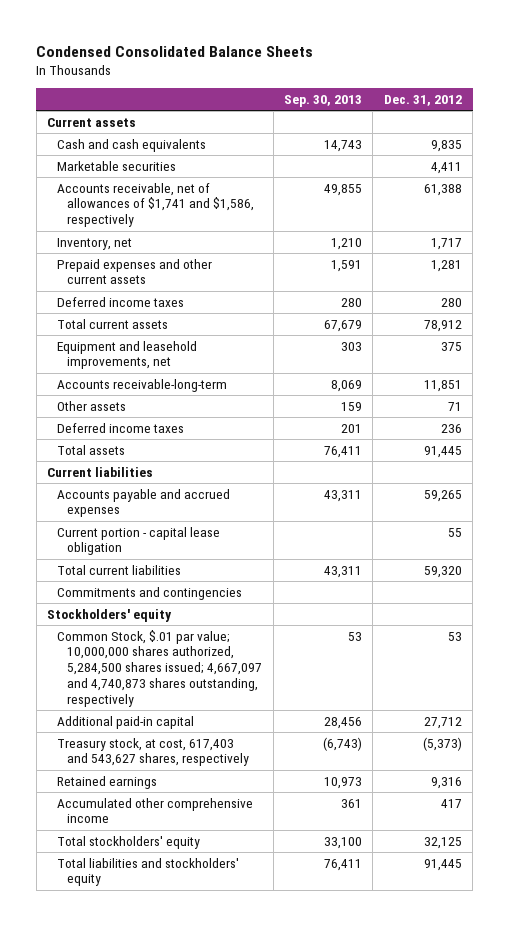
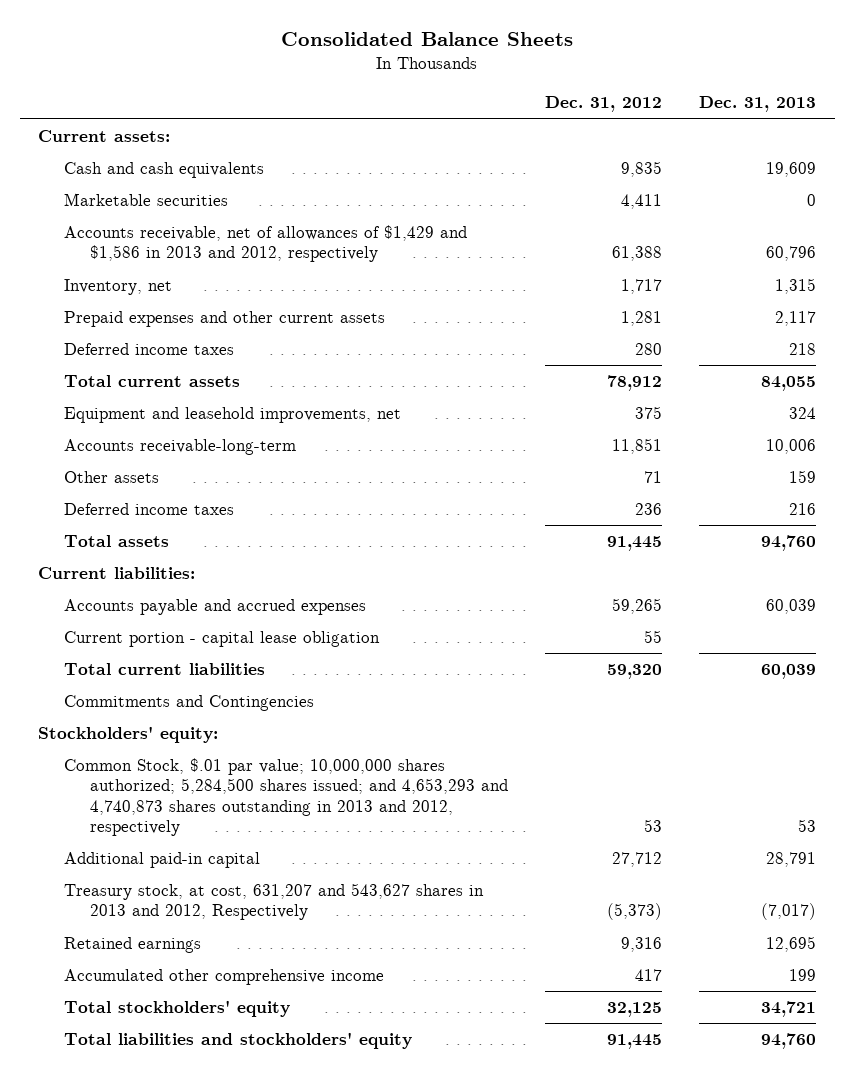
- Condensed Consolidated Balance Sheets
+ Consolidated Balance Sheets
- | Sep. 30, 2013 | Dec. 31, 2012
+ | Dec. 31, 2012 | Dec. 31, 2013
- Current assets
+ Current assets:
- Accounts receivable, net of allowances of $1,741 and $1,586, respectively | 49,855 | 61,388
+ Accounts receivable, net of allowances of $1,429 and $1,586 in 2013 and 2012, respectively | 61,388 | 60,796
- Current liabilities
+ Current liabilities:
- Commitments and contingencies
- Stockholders' equity
- Common Stock, $.01 par value; 10,000,000 shares authorized, 5,284,500 shares issued; 4,667,097 and 4,740,873 shares outstanding, respectively | 53 | 53
+ Commitments and Contingencies
+ Stockholders' equity:
+ Common Stock, $.01 par value; 10,000,000 shares authorized; 5,284,500 shares issued; and 4,653,293 and 4,740,873 shares outstanding in 2013 and 2012, respectively | 53 | 53
- Treasury stock, at cost, 617,403 and 543,627 shares, respectively | (6,743) | (5,373)
+ Treasury stock, at cost, 631,207 and 543,627 shares in 2013 and 2012, Respectively | (5,373) | (7,017)

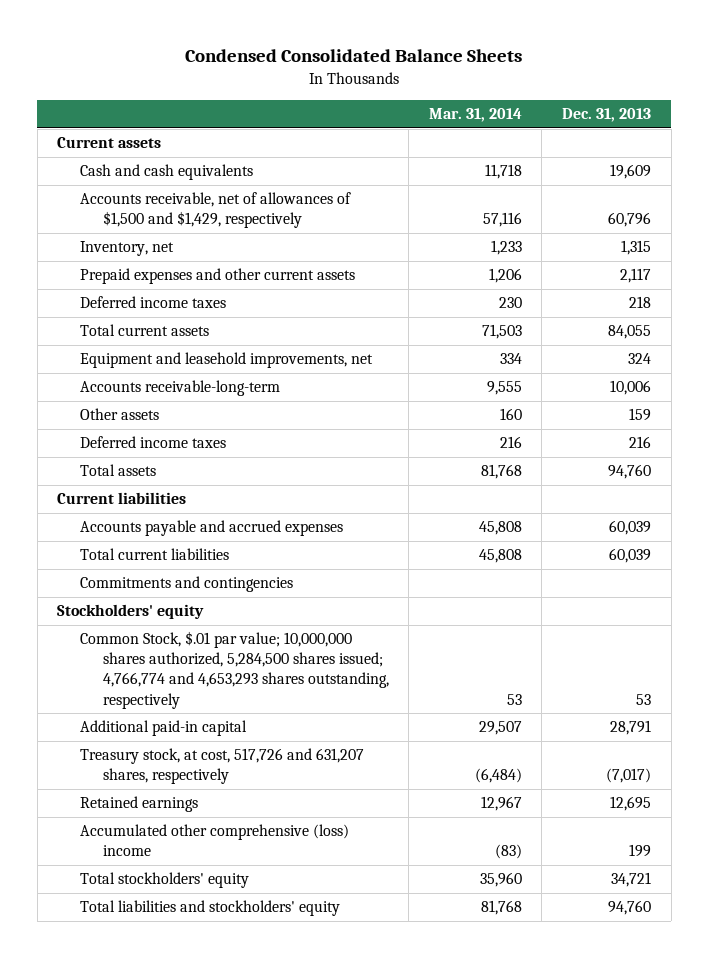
- Consolidated Balance Sheets
+ Condensed Consolidated Balance Sheets
- | Dec. 31, 2012 | Dec. 31, 2013
+ | Mar. 31, 2014 | Dec. 31, 2013
- Current assets:
+ Current assets
- Marketable securities | 4,411 | 0
- Accounts receivable, net of allowances of $1,429 and $1,586 in 2013 and 2012, respectively | 61,388 | 60,796
+ Accounts receivable, net of allowances of $1,500 and $1,429, respectively | 57,116 | 60,796
- Current liabilities:
+ Current liabilities
- Current portion - capital lease obligation | 55 |
- Commitments and Contingencies
- Stockholders' equity:
- Common Stock, $.01 par value; 10,000,000 shares authorized; 5,284,500 shares issued; and 4,653,293 and 4,740,873 shares outstanding in 2013 and 2012, respectively | 53 | 53
+ Commitments and contingencies
+ Stockholders' equity
+ Common Stock, $.01 par value; 10,000,000 shares authorized, 5,284,500 shares issued; 4,766,774 and 4,653,293 shares outstanding, respectively | 53 | 53
- Treasury stock, at cost, 631,207 and 543,627 shares in 2013 and 2012, Respectively | (5,373) | (7,017)
+ Treasury stock, at cost, 517,726 and 631,207 shares, respectively | (6,484) | (7,017)
- Accumulated other comprehensive income | 417 | 199
+ Accumulated other comprehensive (loss) income | (83) | 199

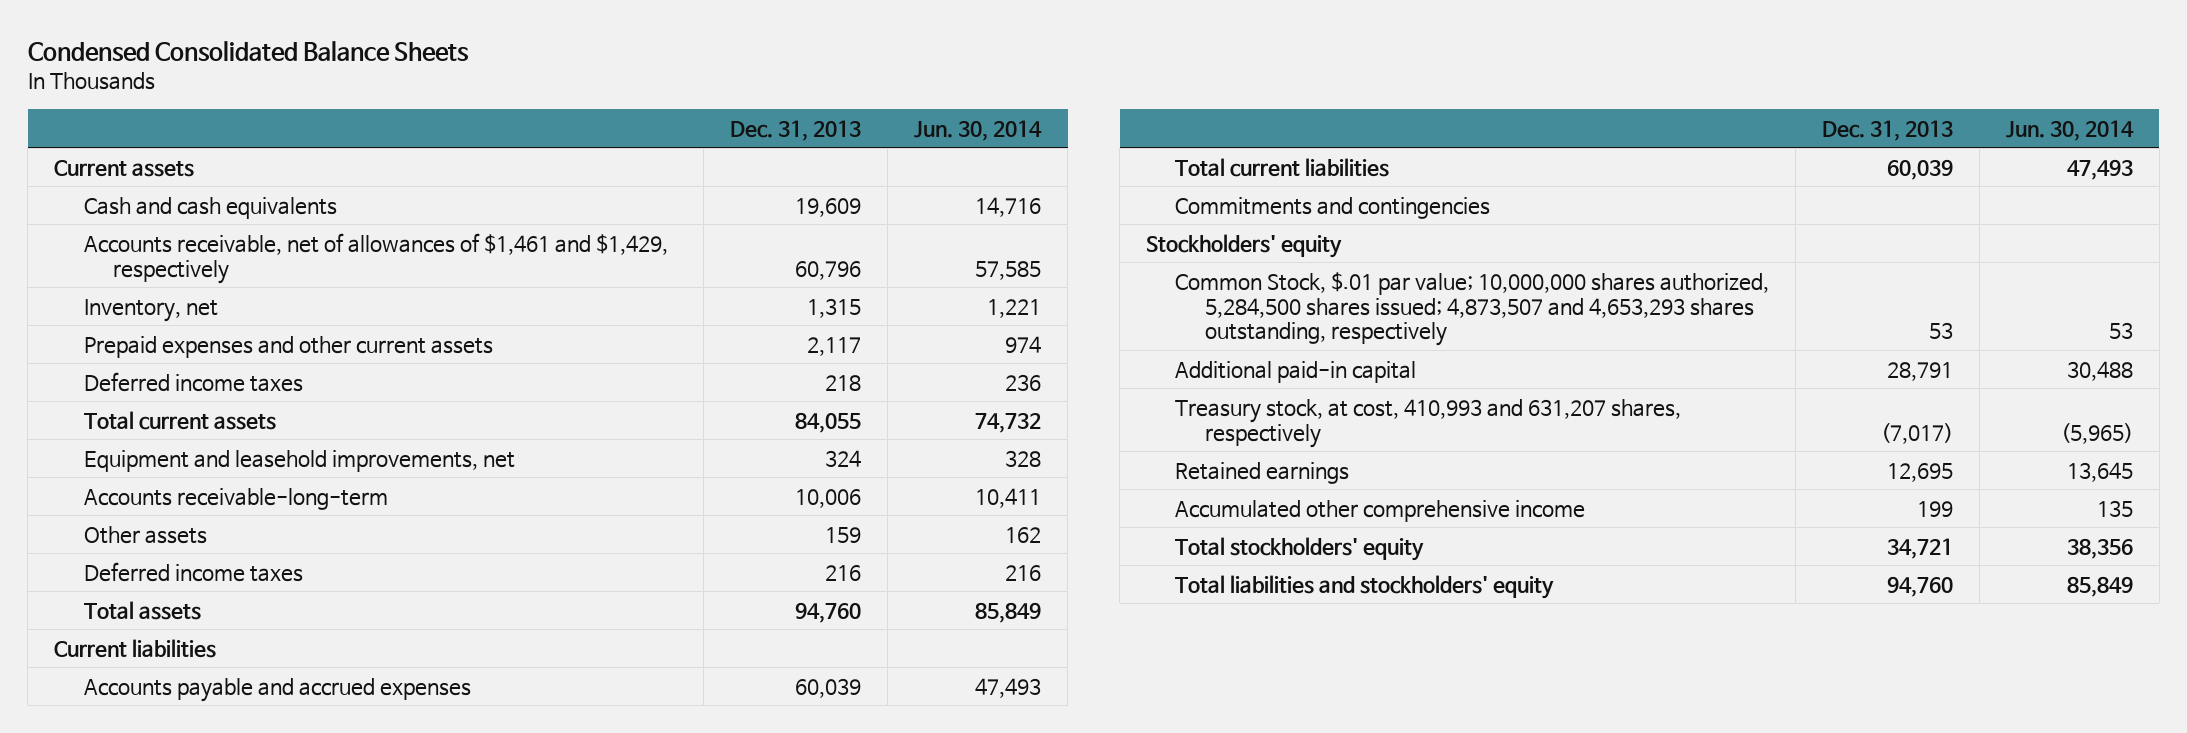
- | Mar. 31, 2014 | Dec. 31, 2013
+ | Dec. 31, 2013 | Jun. 30, 2014
- Accounts receivable, net of allowances of $1,500 and $1,429, respectively | 57,116 | 60,796
+ Accounts receivable, net of allowances of $1,461 and $1,429, respectively | 60,796 | 57,585
- Common Stock, $.01 par value; 10,000,000 shares authorized, 5,284,500 shares issued; 4,766,774 and 4,653,293 shares outstanding, respectively | 53 | 53
+ Common Stock, $.01 par value; 10,000,000 shares authorized, 5,284,500 shares issued; 4,873,507 and 4,653,293 shares outstanding, respectively | 53 | 53
- Treasury stock, at cost, 517,726 and 631,207 shares, respectively | (6,484) | (7,017)
+ Treasury stock, at cost, 410,993 and 631,207 shares, respectively | (7,017) | (5,965)
- Accumulated other comprehensive (loss) income | (83) | 199
+ Accumulated other comprehensive income | 199 | 135

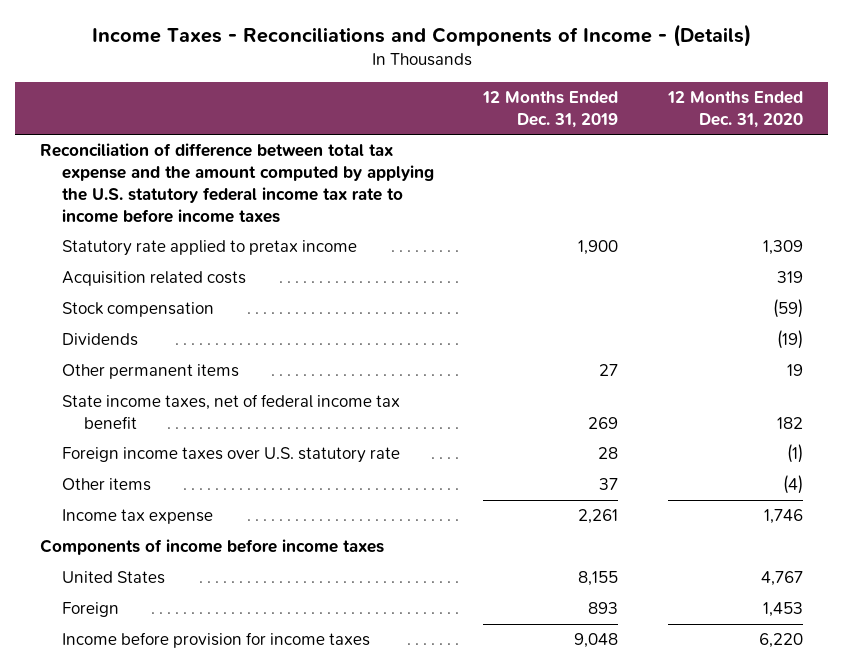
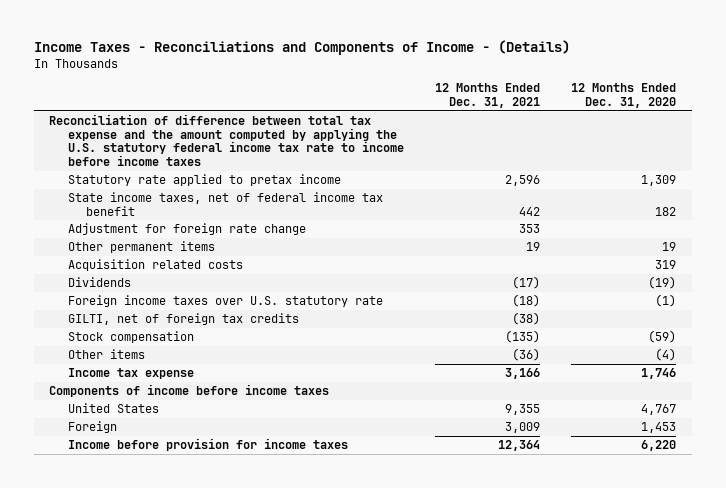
- | 12 Months Ended Dec. 31, 2019 | 12 Months Ended Dec. 31, 2020
+ | 12 Months Ended Dec. 31, 2021 | 12 Months Ended Dec. 31, 2020
moved up: State income taxes, net of federal income tax benefit | 442 | 182
+ Adjustment for foreign rate change | 353 |
moved up: Other permanent items | 19 | 19
+ GILTI, net of foreign tax credits | (38) |
moved down: Stock compensation | (135) | (59)

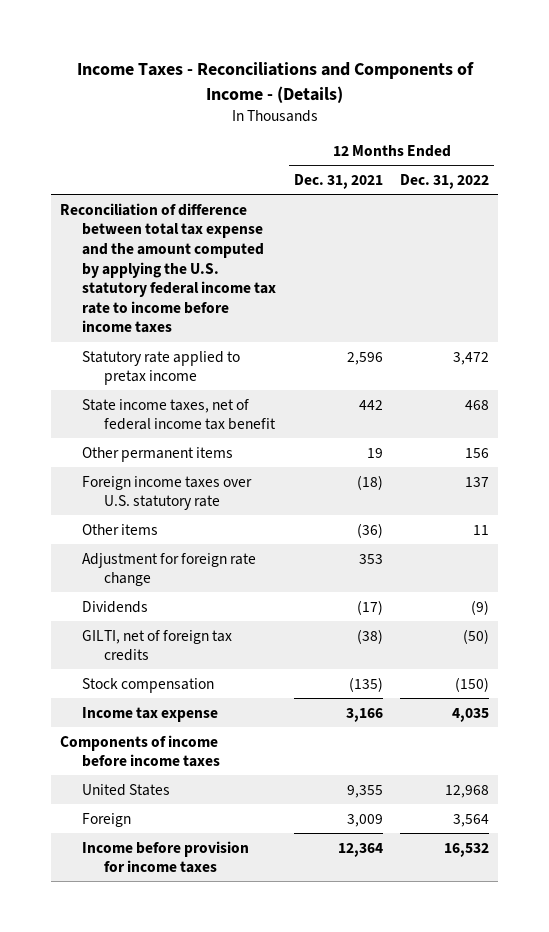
- | 12 Months Ended Dec. 31, 2021 | 12 Months Ended Dec. 31, 2020
+ | 12 Months Ended Dec. 31, 2021 | 12 Months Ended Dec. 31, 2022
- Acquisition related costs | | 319
moved up: Other items | (36) | 11
moved down: Adjustment for foreign rate change | 353 |
moved down: Dividends | (17) | (9)

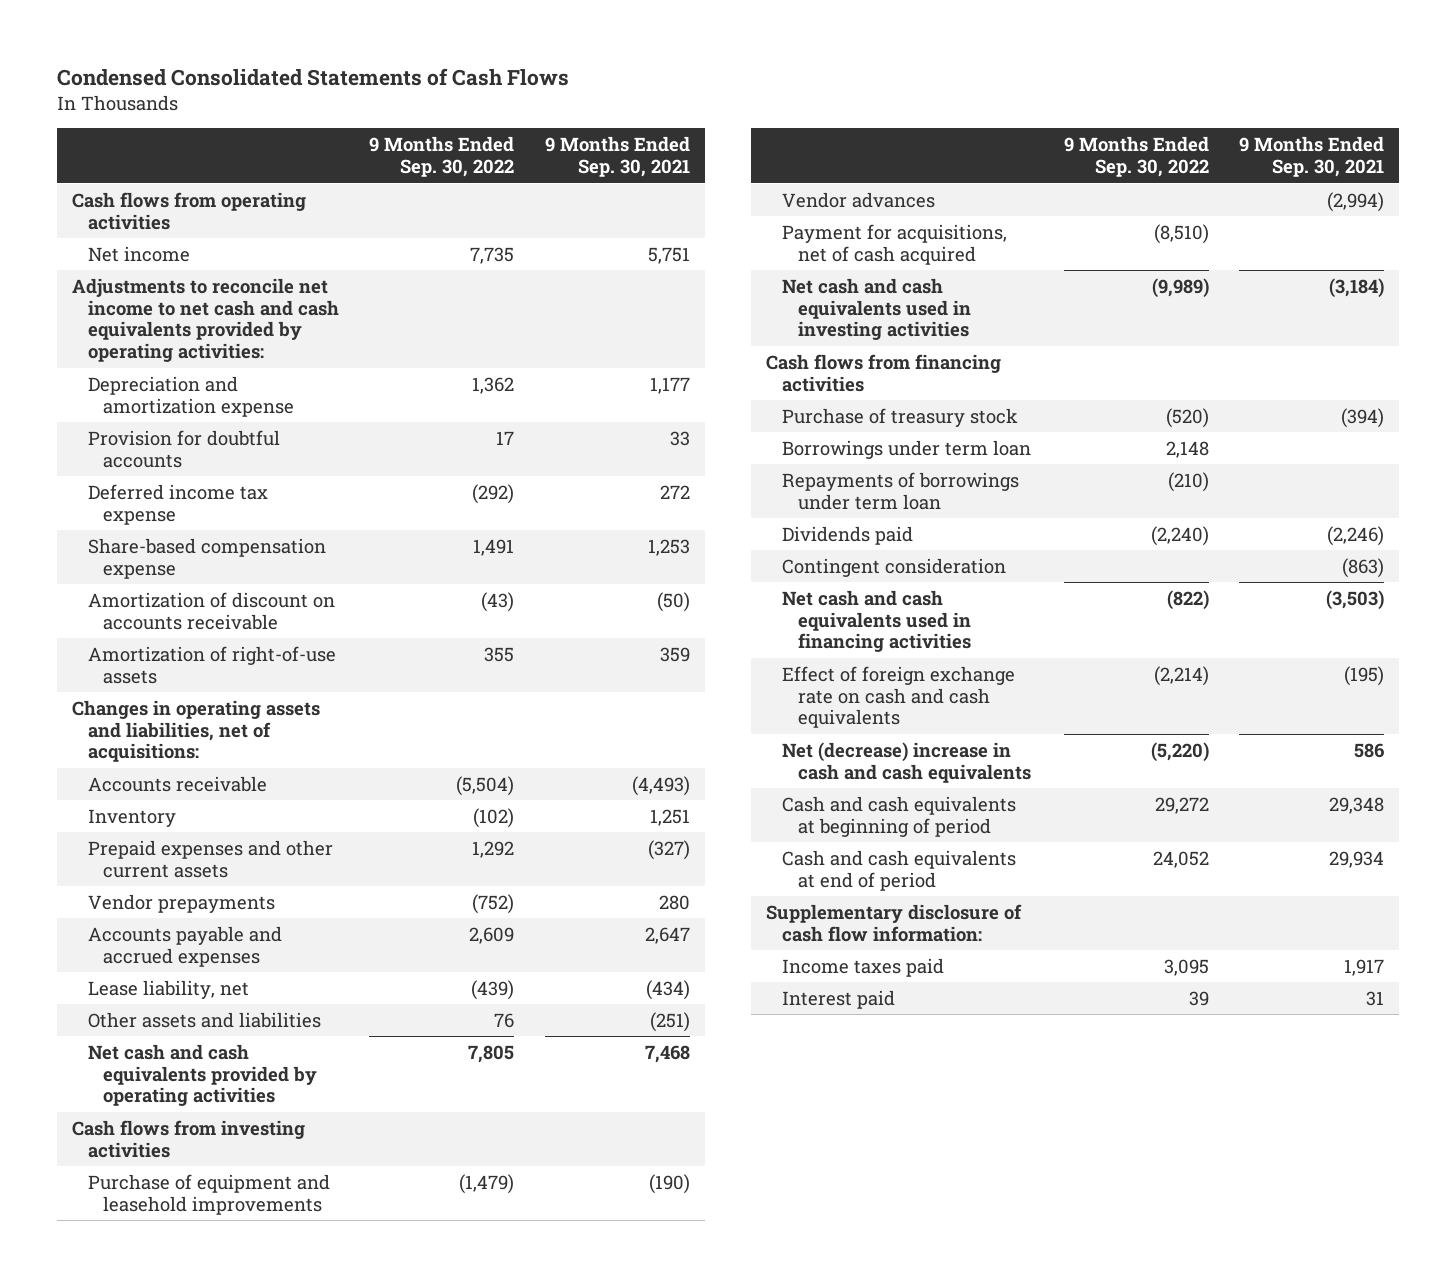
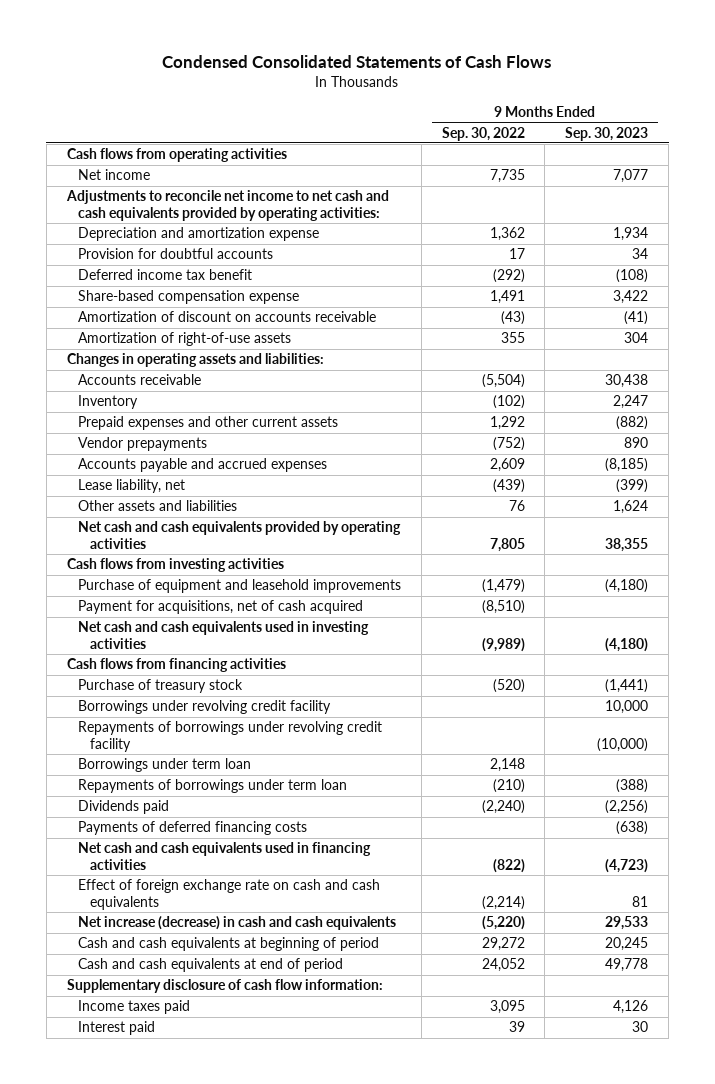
- | 9 Months Ended Sep. 30, 2022 | 9 Months Ended Sep. 30, 2021
+ | 9 Months Ended Sep. 30, 2022 | 9 Months Ended Sep. 30, 2023
- Deferred income tax expense | (292) | 272
+ Deferred income tax benefit | (292) | (108)
- Changes in operating assets and liabilities, net of acquisitions:
+ Changes in operating assets and liabilities:
- Vendor advances | | (2,994)
+ Borrowings under revolving credit facility | | 10,000
+ Repayments of borrowings under revolving credit facility | | (10,000)
- Contingent consideration | | (863)
+ Payments of deferred financing costs | | (638)
- Net (decrease) increase in cash and cash equivalents | (5,220) | 586
+ Net increase (decrease) in cash and cash equivalents | (5,220) | 29,533

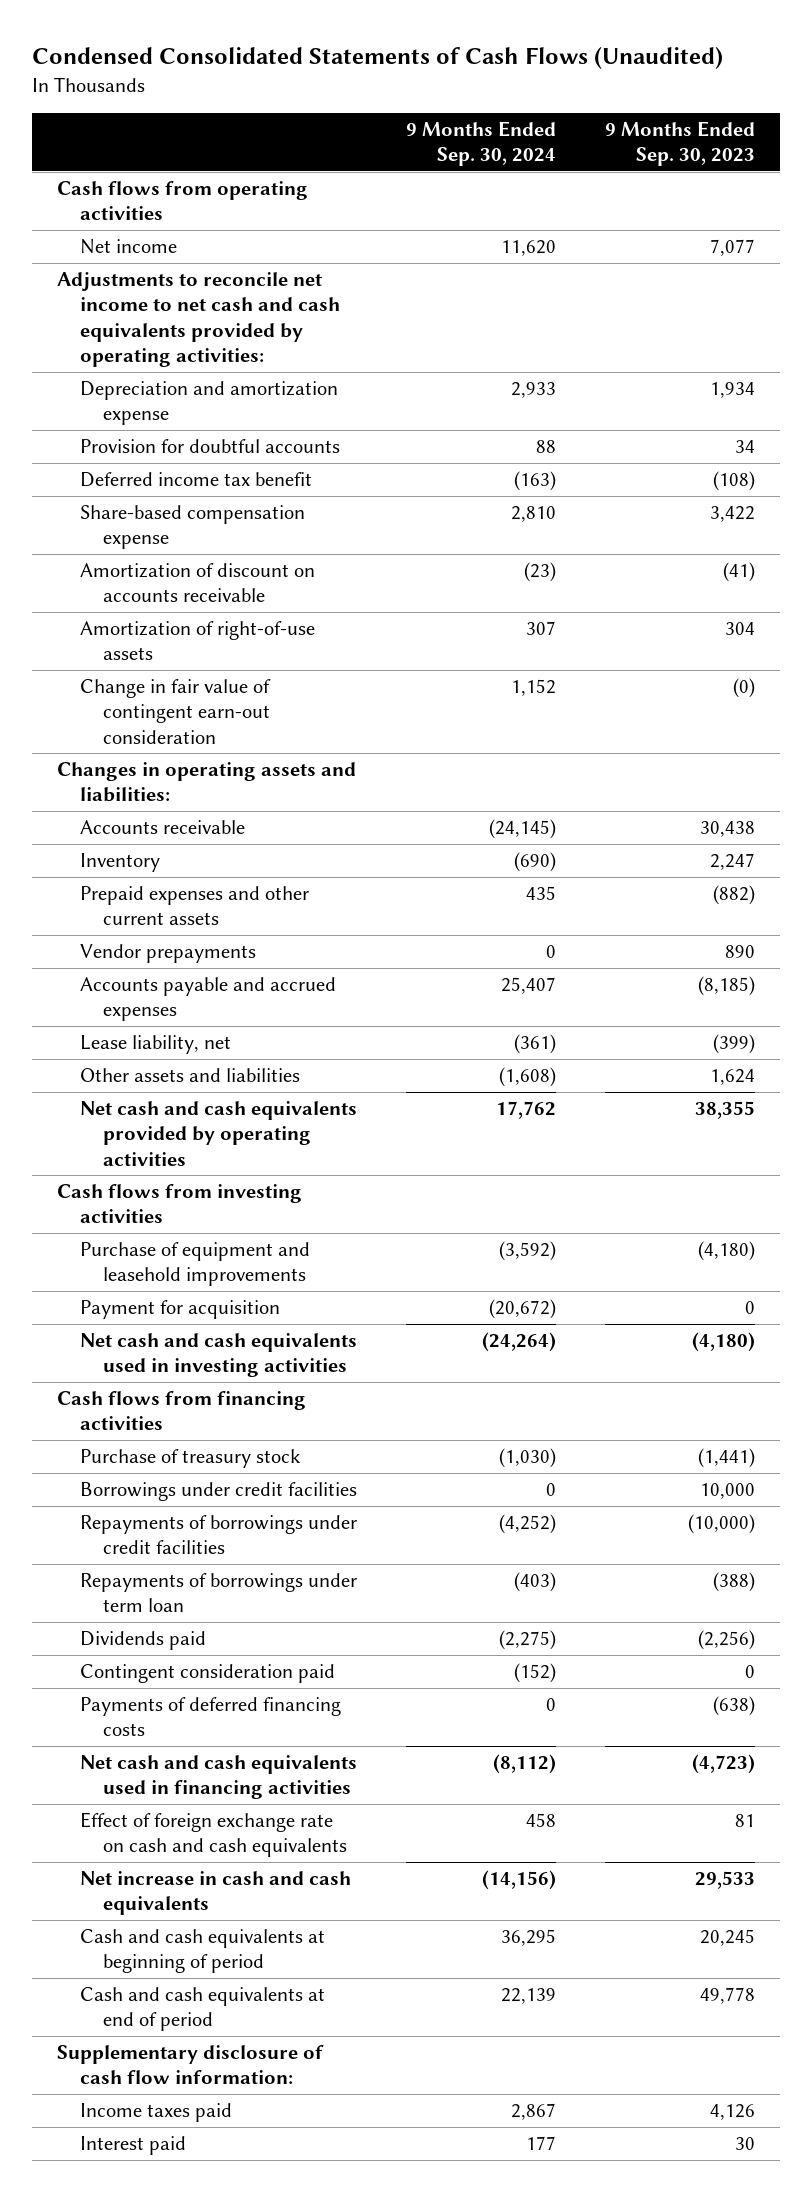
- Condensed Consolidated Statements of Cash Flows
+ Condensed Consolidated Statements of Cash Flows (Unaudited)
- | 9 Months Ended Sep. 30, 2022 | 9 Months Ended Sep. 30, 2023
+ | 9 Months Ended Sep. 30, 2024 | 9 Months Ended Sep. 30, 2023
+ Change in fair value of contingent earn-out consideration | 1,152 | (0)
- Payment for acquisitions, net of cash acquired | (8,510) |
+ Payment for acquisition | (20,672) | 0
- Borrowings under revolving credit facility | | 10,000
- Repayments of borrowings under revolving credit facility | | (10,000)
- Borrowings under term loan | 2,148 |
+ Borrowings under credit facilities | 0 | 10,000
+ Repayments of borrowings under credit facilities | (4,252) | (10,000)
+ Contingent consideration paid | (152) | 0
- Net increase (decrease) in cash and cash equivalents | (5,220) | 29,533
+ Net increase in cash and cash equivalents | (14,156) | 29,533

